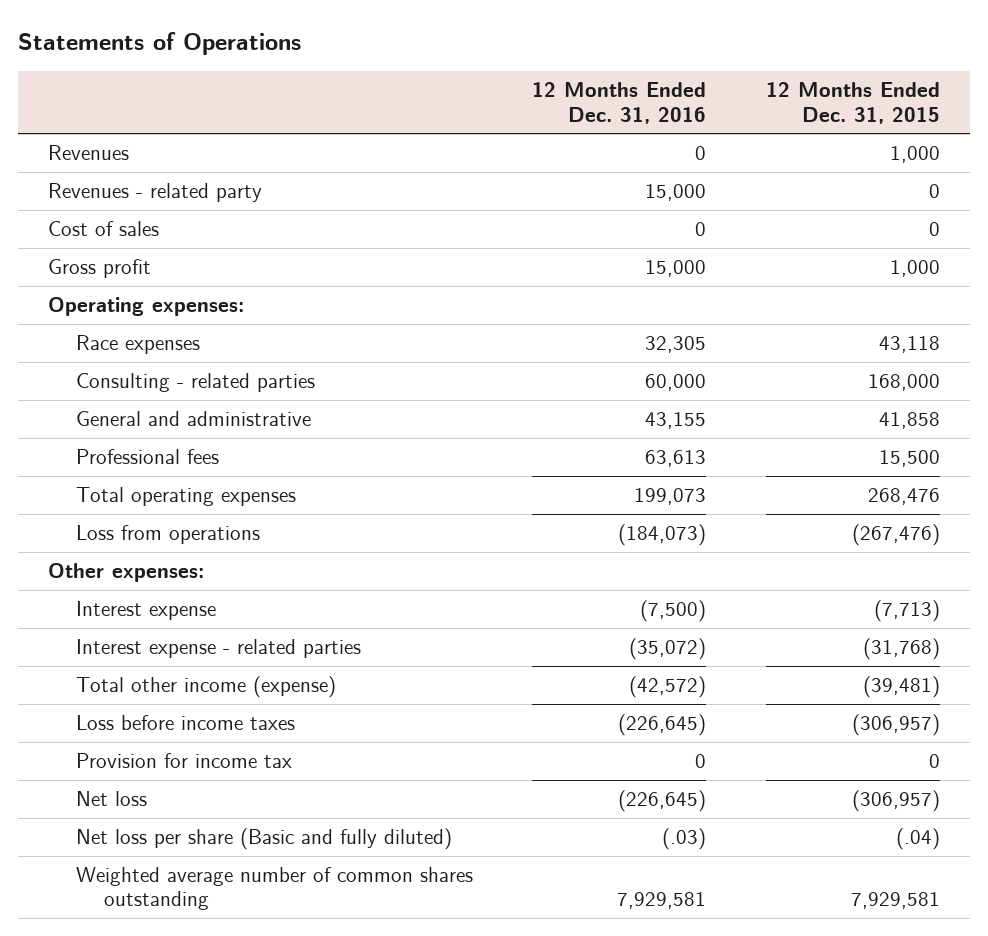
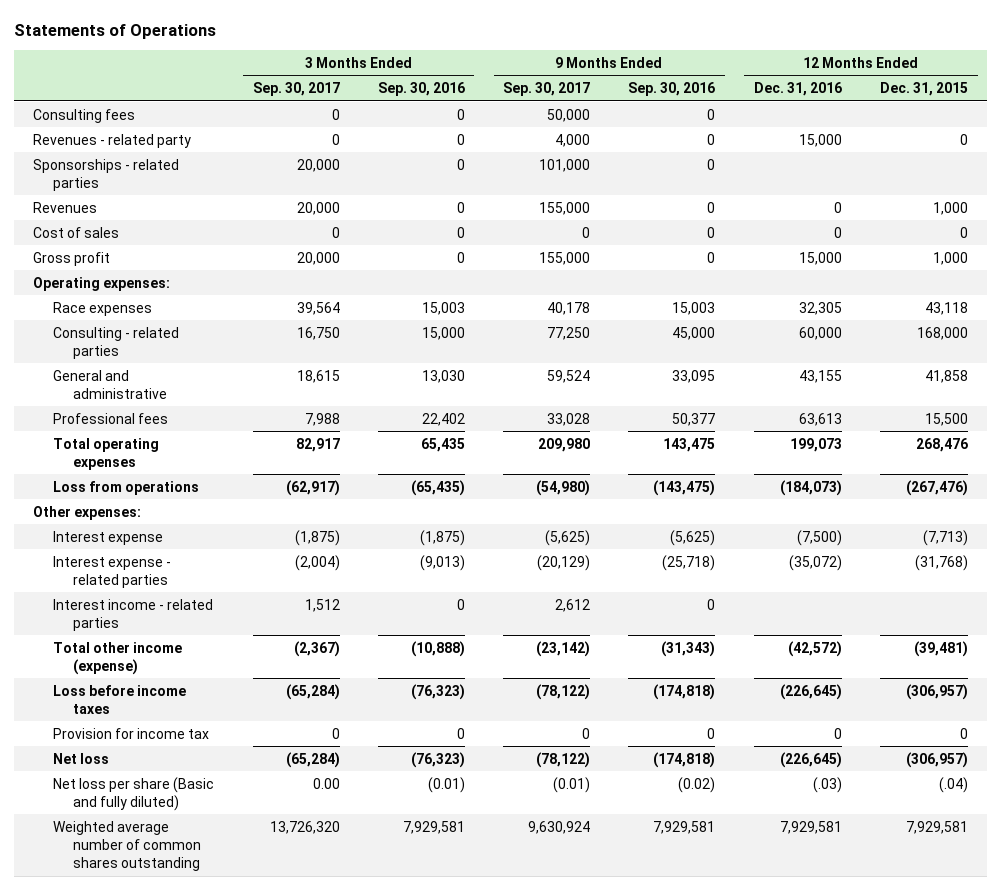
- | 12 Months Ended Dec. 31, 2016 | 12 Months Ended Dec. 31, 2015
+ | 3 Months Ended Sep. 30, 2017 | 3 Months Ended Sep. 30, 2016 | 9 Months Ended Sep. 30, 2017 | 9 Months Ended Sep. 30, 2016 | 12 Months Ended Dec. 31, 2016 | 12 Months Ended Dec. 31, 2015
+ Consulting fees | 0 | 0 | 50,000 | 0 | |
+ Sponsorships - related parties | 20,000 | 0 | 101,000 | 0 | |
moved down: Revenues | 20,000 | 0 | 155,000 | 0 | 0 | 1,000
+ Interest income - related parties | 1,512 | 0 | 2,612 | 0 | |

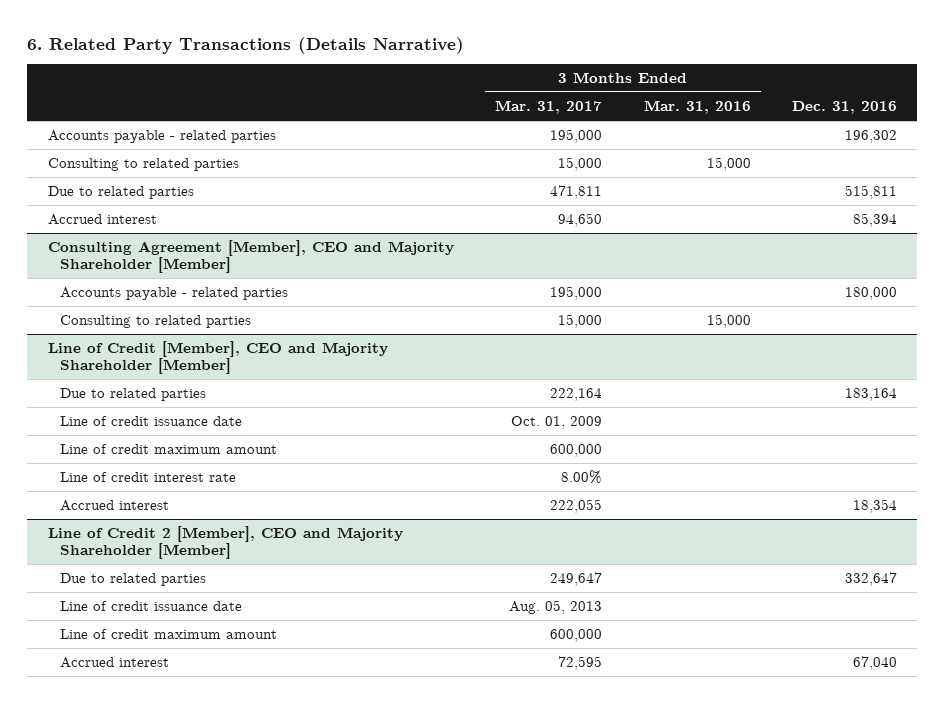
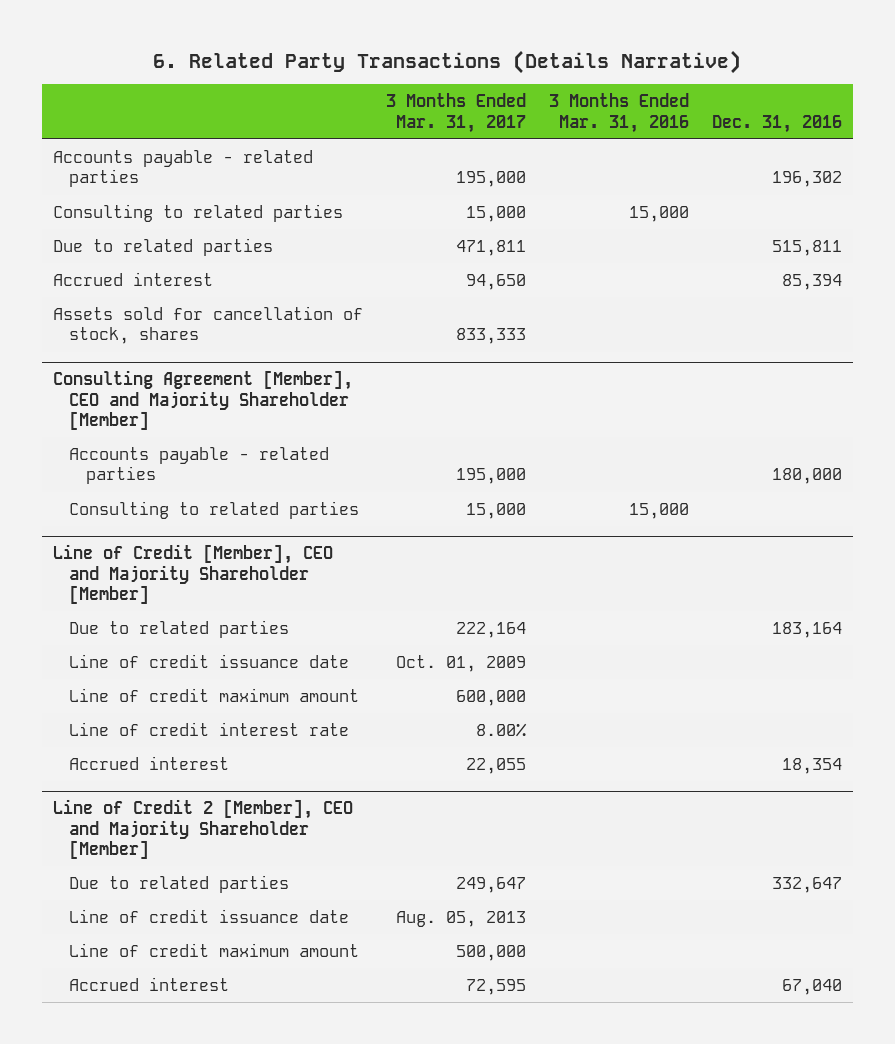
+ Assets sold for cancellation of stock, shares | 833,333 | |
@ Line of Credit [Member], CEO and Majority Shareholder [Member]
- Accrued interest | 222,055 | | 18,354
+ Accrued interest | 22,055 | | 18,354
@ Line of Credit 2 [Member], CEO and Majority Shareholder [Member]
- Line of credit maximum amount | 600,000 | |
+ Line of credit maximum amount | 500,000 | |

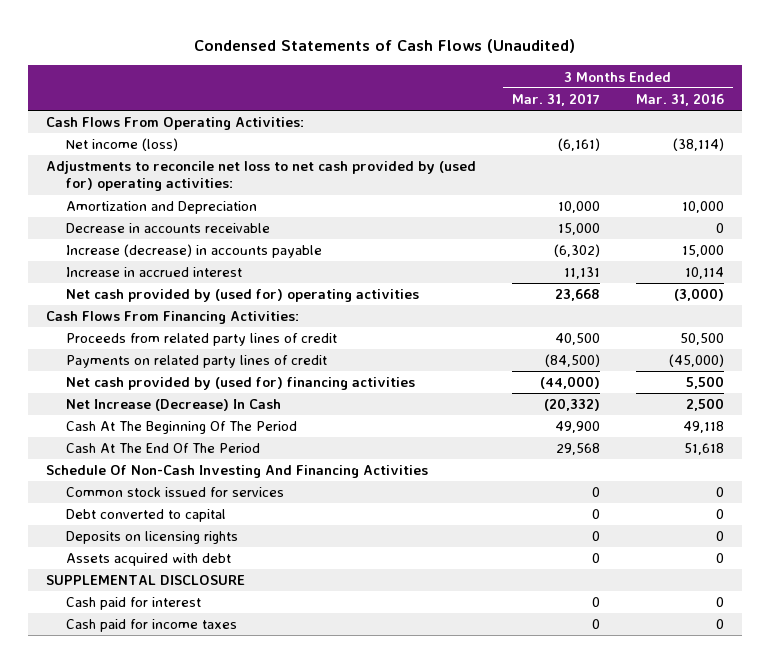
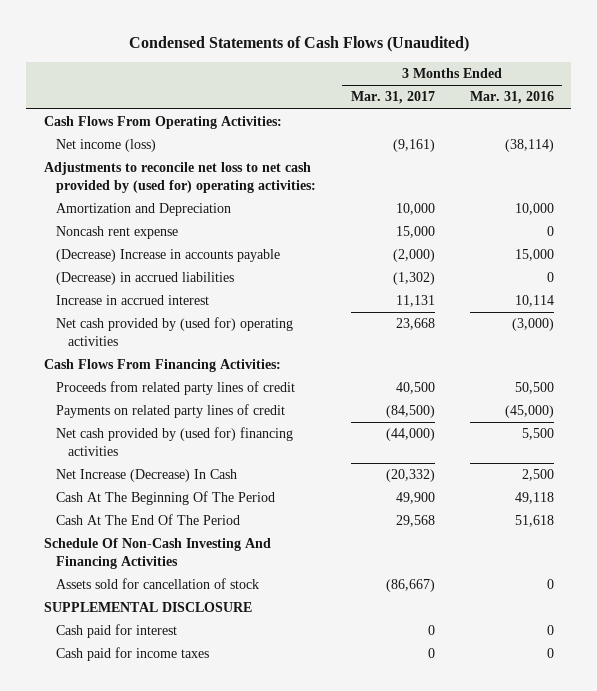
- Net income (loss) | (6,161) | (38,114)
+ Net income (loss) | (9,161) | (38,114)
- Decrease in accounts receivable | 15,000 | 0
- Increase (decrease) in accounts payable | (6,302) | 15,000
+ Noncash rent expense | 15,000 | 0
+ (Decrease) Increase in accounts payable | (2,000) | 15,000
+ (Decrease) in accrued liabilities | (1,302) | 0
- Common stock issued for services | 0 | 0
- Debt converted to capital | 0 | 0
- Deposits on licensing rights | 0 | 0
- Assets acquired with debt | 0 | 0
+ Assets sold for cancellation of stock | (86,667) | 0

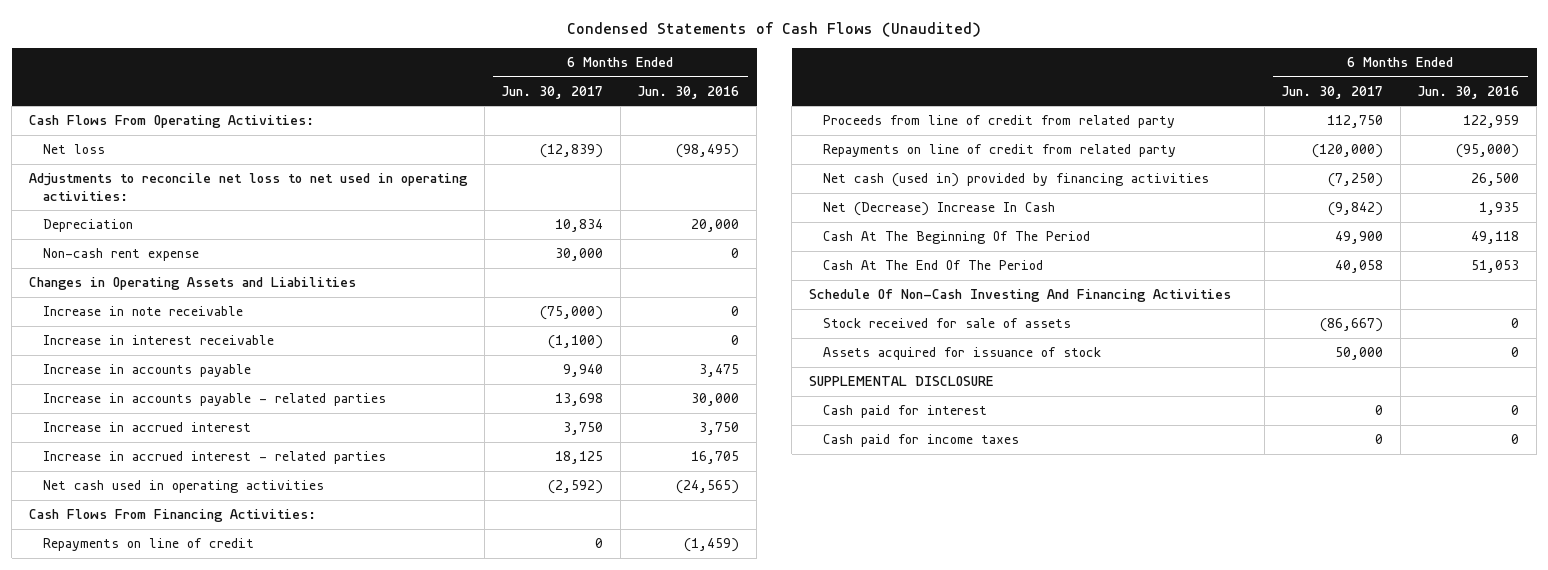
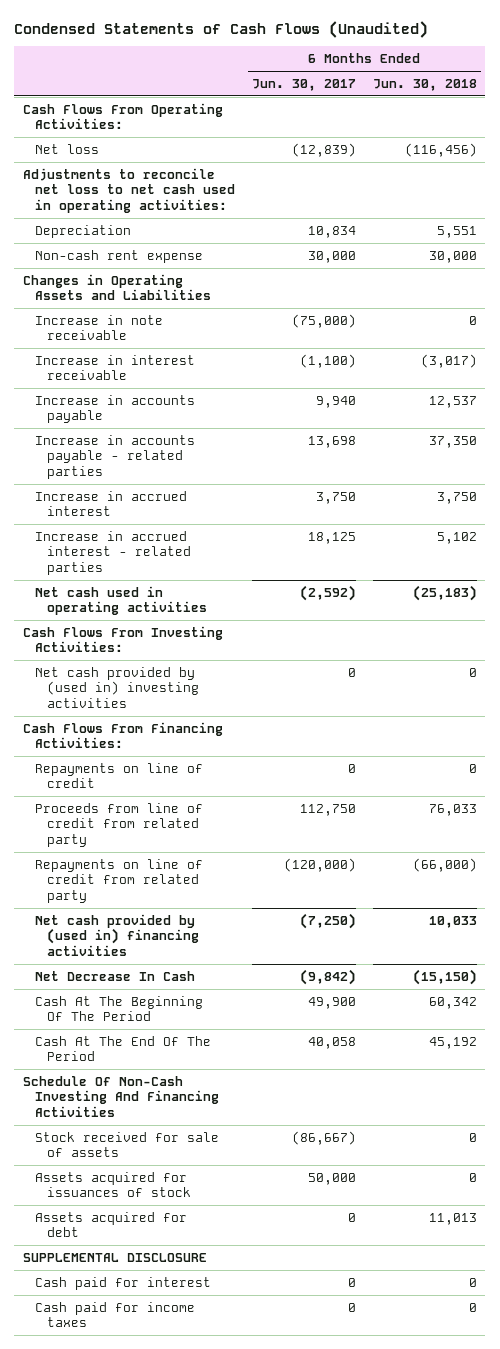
- | 6 Months Ended Jun. 30, 2017 | 6 Months Ended Jun. 30, 2016
+ | 6 Months Ended Jun. 30, 2017 | 6 Months Ended Jun. 30, 2018
- Adjustments to reconcile net loss to net used in operating activities:
+ Adjustments to reconcile net loss to net cash used in operating activities:
+ Cash Flows From Investing Activities:
+ Net cash provided by (used in) investing activities | 0 | 0
- Net cash (used in) provided by financing activities | (7,250) | 26,500
- Net (Decrease) Increase In Cash | (9,842) | 1,935
+ Net cash provided by (used in) financing activities | (7,250) | 10,033
+ Net Decrease In Cash | (9,842) | (15,150)
- Assets acquired for issuance of stock | 50,000 | 0
+ Assets acquired for issuances of stock | 50,000 | 0
+ Assets acquired for debt | 0 | 11,013

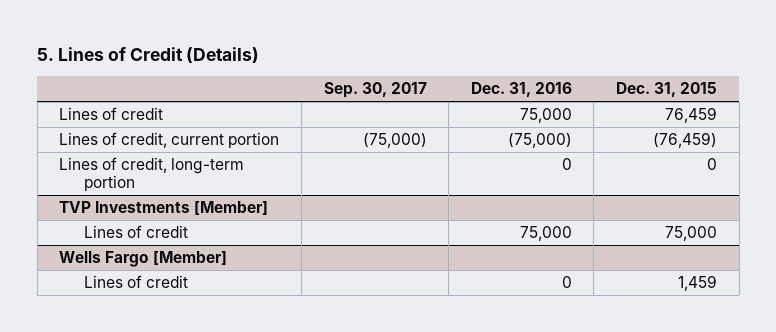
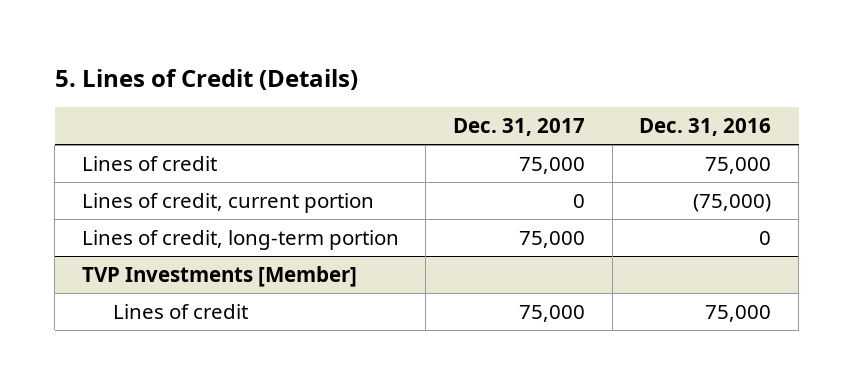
- | Sep. 30, 2017 | Dec. 31, 2016 | Dec. 31, 2015
+ | Dec. 31, 2017 | Dec. 31, 2016
- Wells Fargo [Member]
- Lines of credit | | 0 | 1,459

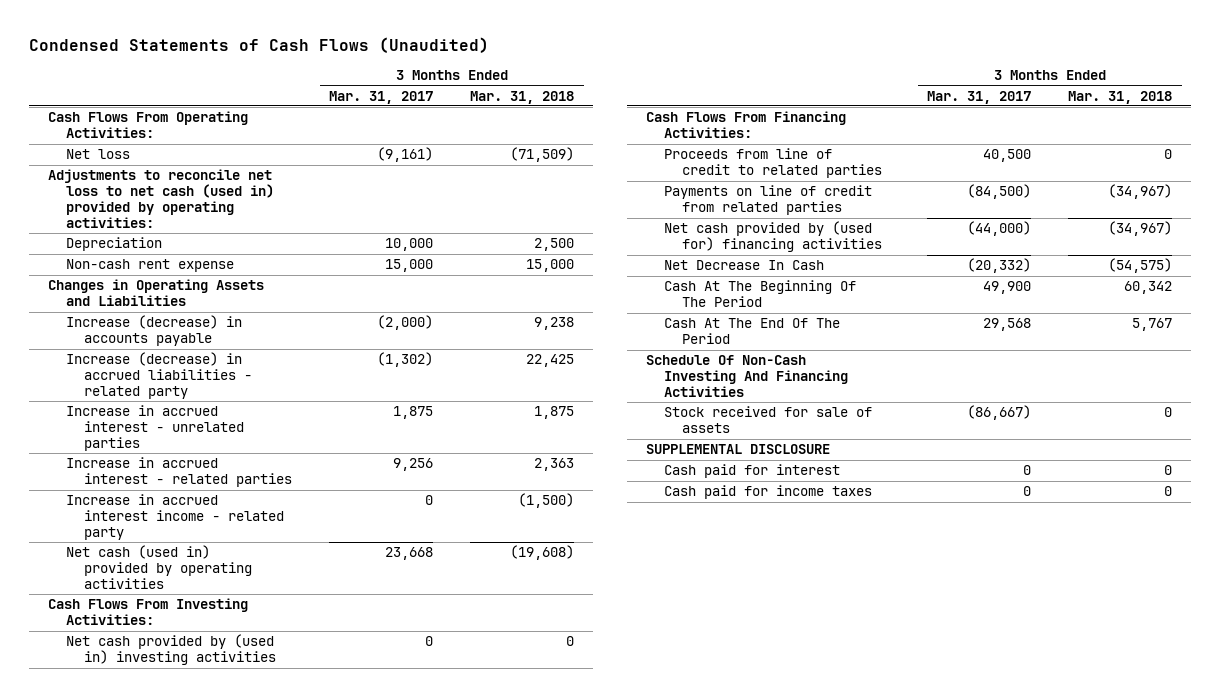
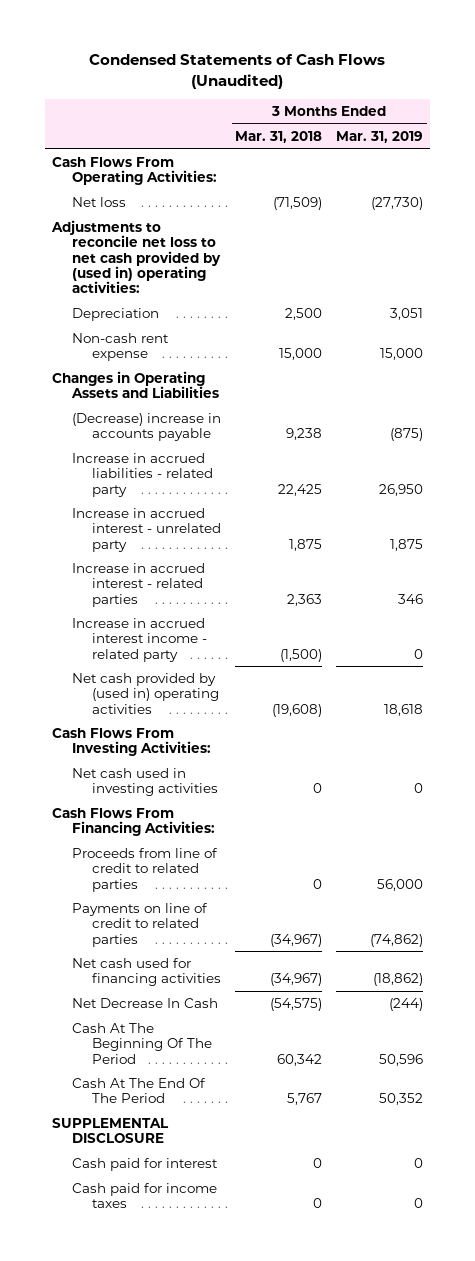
- | 3 Months Ended Mar. 31, 2017 | 3 Months Ended Mar. 31, 2018
+ | 3 Months Ended Mar. 31, 2018 | 3 Months Ended Mar. 31, 2019
- Adjustments to reconcile net loss to net cash (used in) provided by operating activities:
+ Adjustments to reconcile net loss to net cash provided by (used in) operating activities:
- Increase (decrease) in accounts payable | (2,000) | 9,238
- Increase (decrease) in accrued liabilities - related party | (1,302) | 22,425
- Increase in accrued interest - unrelated parties | 1,875 | 1,875
+ (Decrease) increase in accounts payable | 9,238 | (875)
+ Increase in accrued liabilities - related party | 22,425 | 26,950
+ Increase in accrued interest - unrelated party | 1,875 | 1,875
- Net cash (used in) provided by operating activities | 23,668 | (19,608)
+ Net cash provided by (used in) operating activities | (19,608) | 18,618
- Net cash provided by (used in) investing activities | 0 | 0
+ Net cash used in investing activities | 0 | 0
- Payments on line of credit from related parties | (84,500) | (34,967)
- Net cash provided by (used for) financing activities | (44,000) | (34,967)
+ Payments on line of credit to related parties | (34,967) | (74,862)
+ Net cash used for financing activities | (34,967) | (18,862)
- Schedule Of Non-Cash Investing And Financing Activities
- Stock received for sale of assets | (86,667) | 0

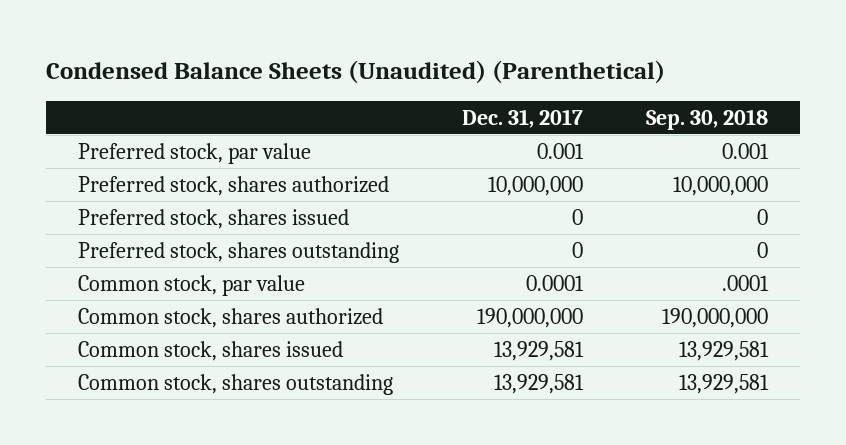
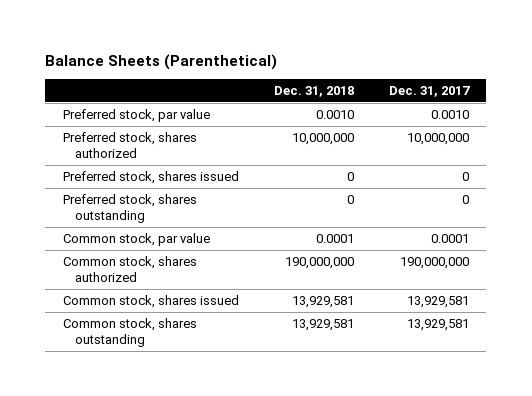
- Condensed Balance Sheets (Unaudited) (Parenthetical)
+ Balance Sheets (Parenthetical)
- | Dec. 31, 2017 | Sep. 30, 2018
+ | Dec. 31, 2018 | Dec. 31, 2017
- Preferred stock, par value | 0.001 | 0.001
+ Preferred stock, par value | 0.0010 | 0.0010

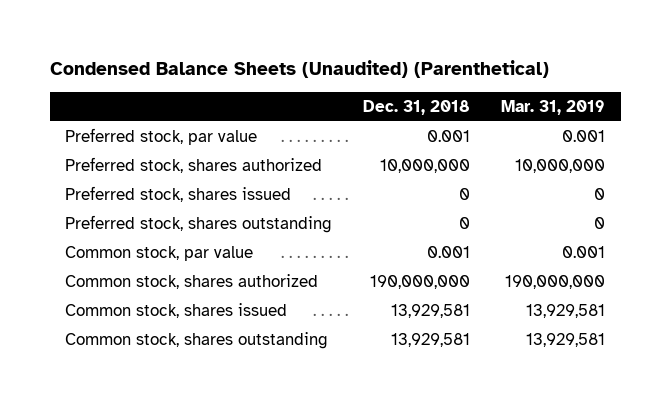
- Balance Sheets (Parenthetical)
+ Condensed Balance Sheets (Unaudited) (Parenthetical)
- | Dec. 31, 2018 | Dec. 31, 2017
+ | Dec. 31, 2018 | Mar. 31, 2019
- Preferred stock, par value | 0.0010 | 0.0010
+ Preferred stock, par value | 0.001 | 0.001
- Common stock, par value | 0.0001 | 0.0001
+ Common stock, par value | 0.001 | 0.001

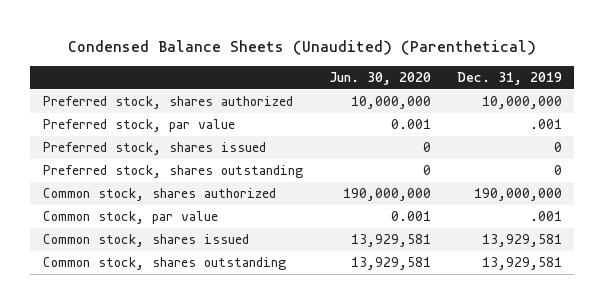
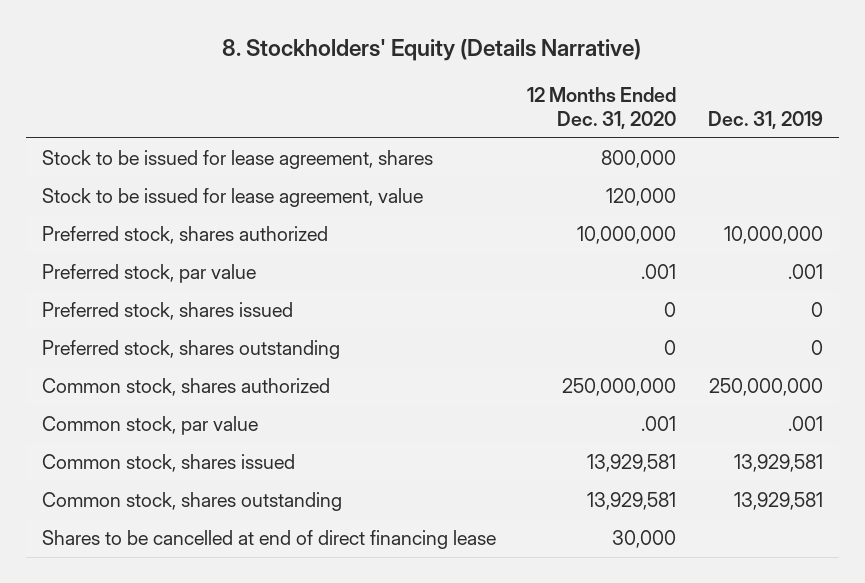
- Condensed Balance Sheets (Unaudited) (Parenthetical)
+ 8. Stockholders' Equity (Details Narrative)
- | Jun. 30, 2020 | Dec. 31, 2019
+ | 12 Months Ended Dec. 31, 2020 | Dec. 31, 2019
+ Stock to be issued for lease agreement, shares | 800,000 |
+ Stock to be issued for lease agreement, value | 120,000 |
- Common stock, shares authorized | 190,000,000 | 190,000,000
+ Common stock, shares authorized | 250,000,000 | 250,000,000
+ Shares to be cancelled at end of direct financing lease | 30,000 |

